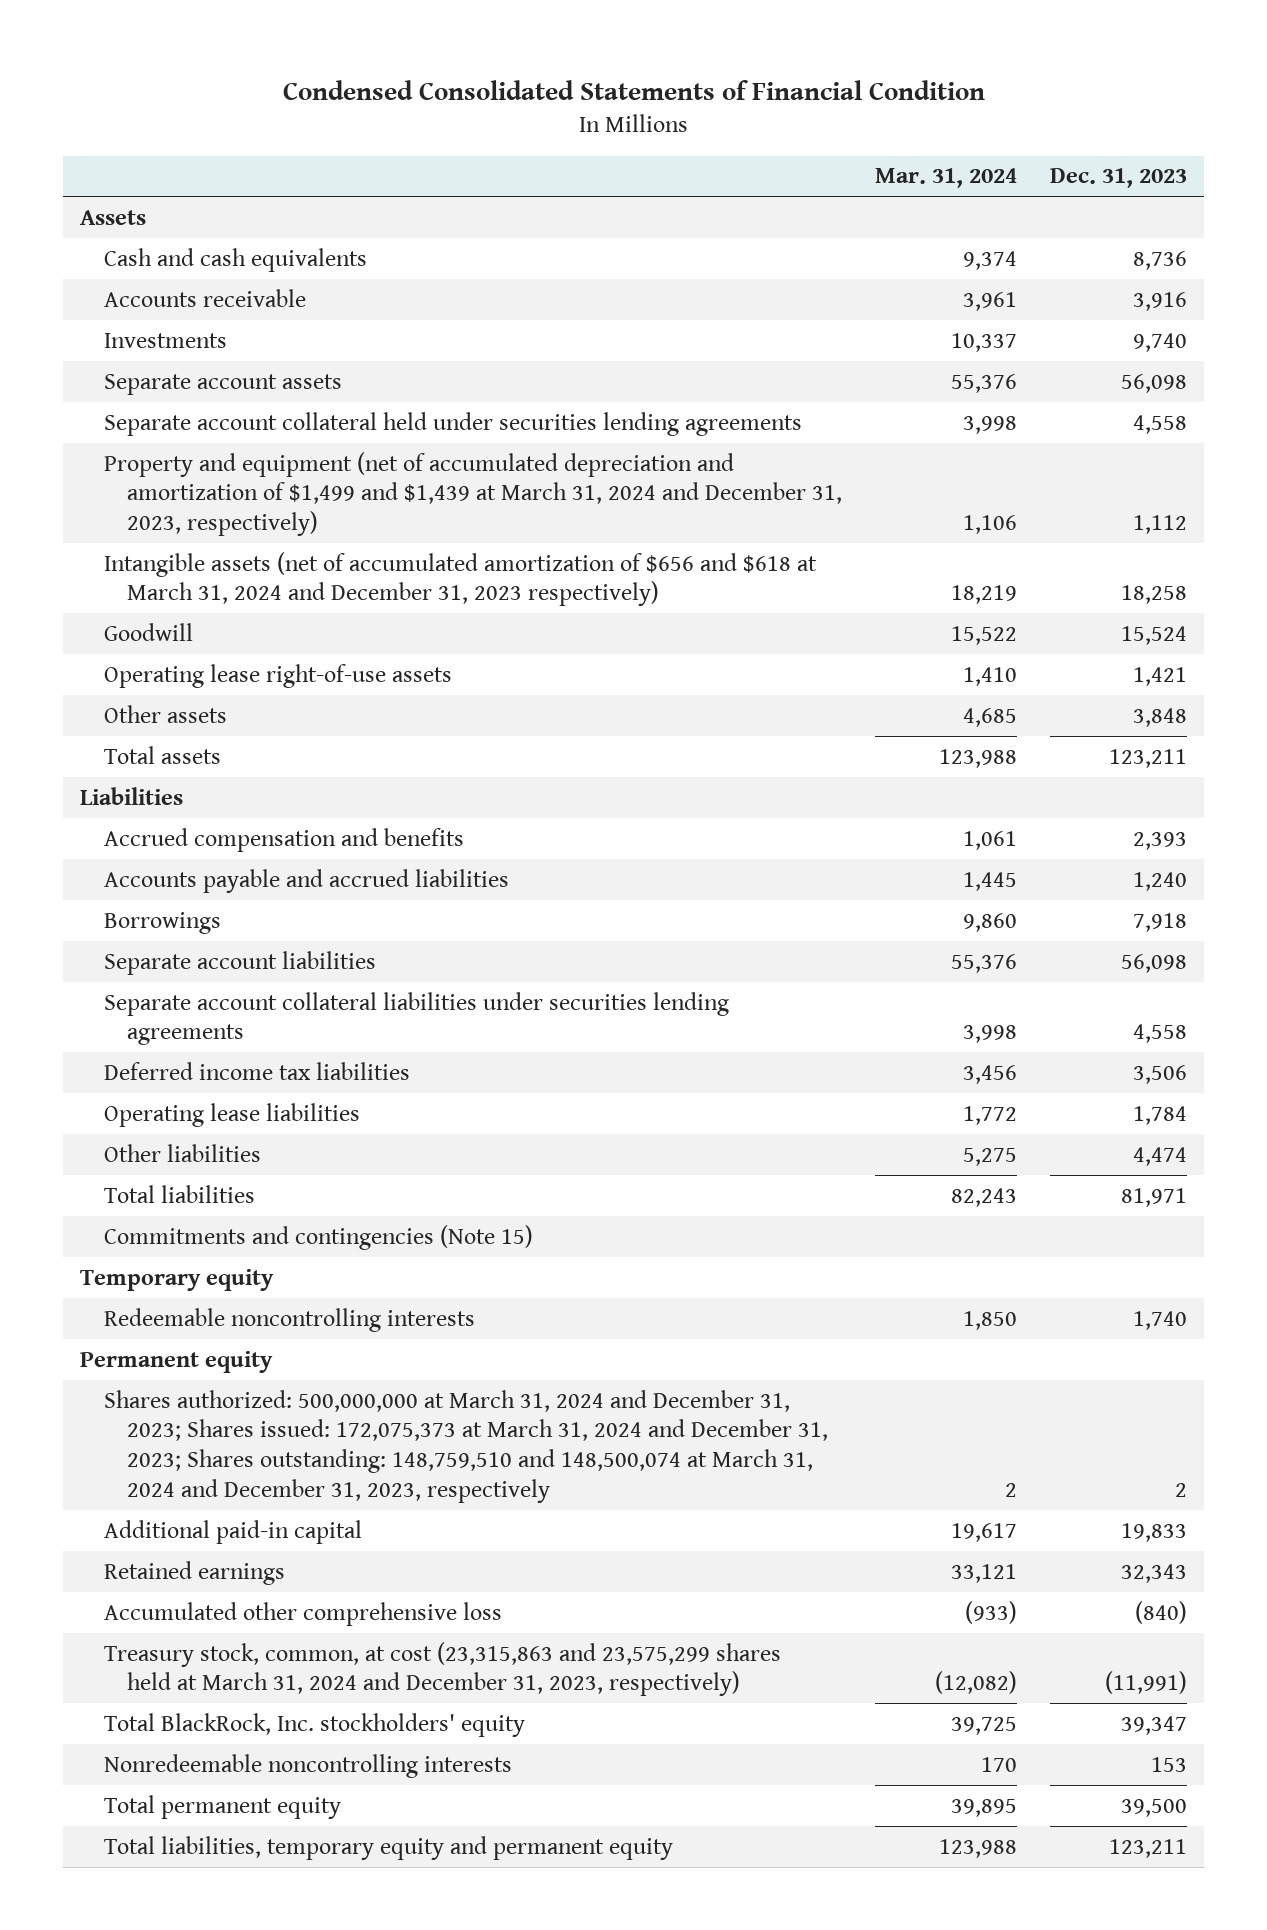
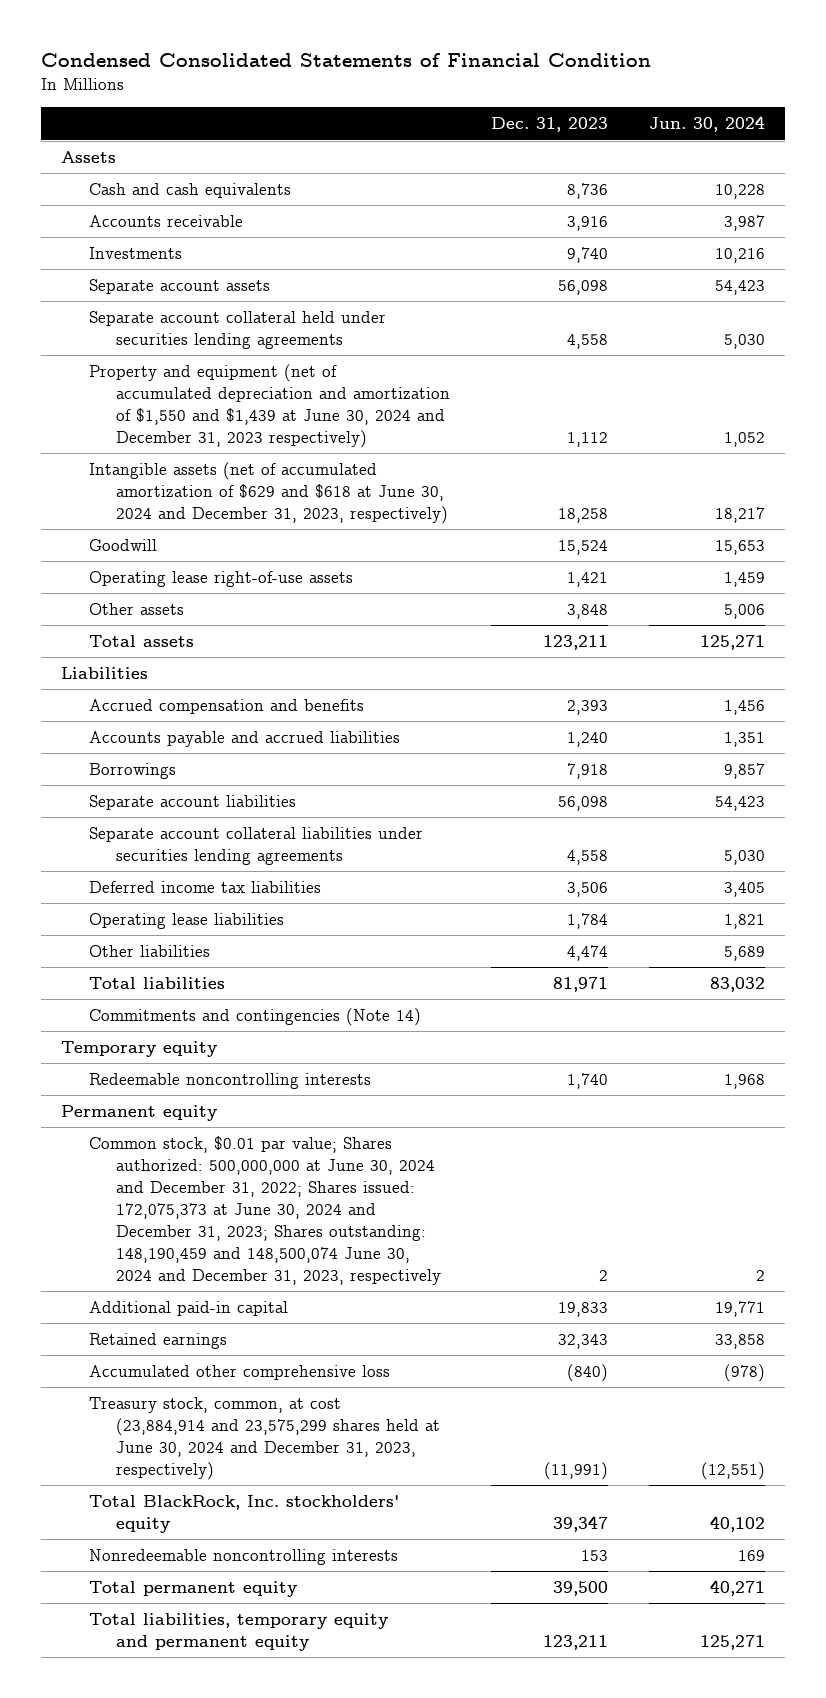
- | Mar. 31, 2024 | Dec. 31, 2023
+ | Dec. 31, 2023 | Jun. 30, 2024
- Property and equipment (net of accumulated depreciation and amortization of $1,499 and $1,439 at March 31, 2024 and December 31, 2023, respectively) | 1,106 | 1,112
- Intangible assets (net of accumulated amortization of $656 and $618 at March 31, 2024 and December 31, 2023 respectively) | 18,219 | 18,258
+ Property and equipment (net of accumulated depreciation and amortization of $1,550 and $1,439 at June 30, 2024 and December 31, 2023 respectively) | 1,112 | 1,052
+ Intangible assets (net of accumulated amortization of $629 and $618 at June 30, 2024 and December 31, 2023, respectively) | 18,258 | 18,217
- Commitments and contingencies (Note 15)
+ Commitments and contingencies (Note 14)
- Shares authorized: 500,000,000 at March 31, 2024 and December 31, 2023; Shares issued: 172,075,373 at March 31, 2024 and December 31, 2023; Shares outstanding: 148,759,510 and 148,500,074 at March 31, 2024 and December 31, 2023, respectively | 2 | 2
+ Common stock, $0.01 par value; Shares authorized: 500,000,000 at June 30, 2024 and December 31, 2022; Shares issued: 172,075,373 at June 30, 2024 and December 31, 2023; Shares outstanding: 148,190,459 and 148,500,074 June 30, 2024 and December 31, 2023, respectively | 2 | 2
- Treasury stock, common, at cost (23,315,863 and 23,575,299 shares held at March 31, 2024 and December 31, 2023, respectively) | (12,082) | (11,991)
+ Treasury stock, common, at cost (23,884,914 and 23,575,299 shares held at June 30, 2024 and December 31, 2023, respectively) | (11,991) | (12,551)

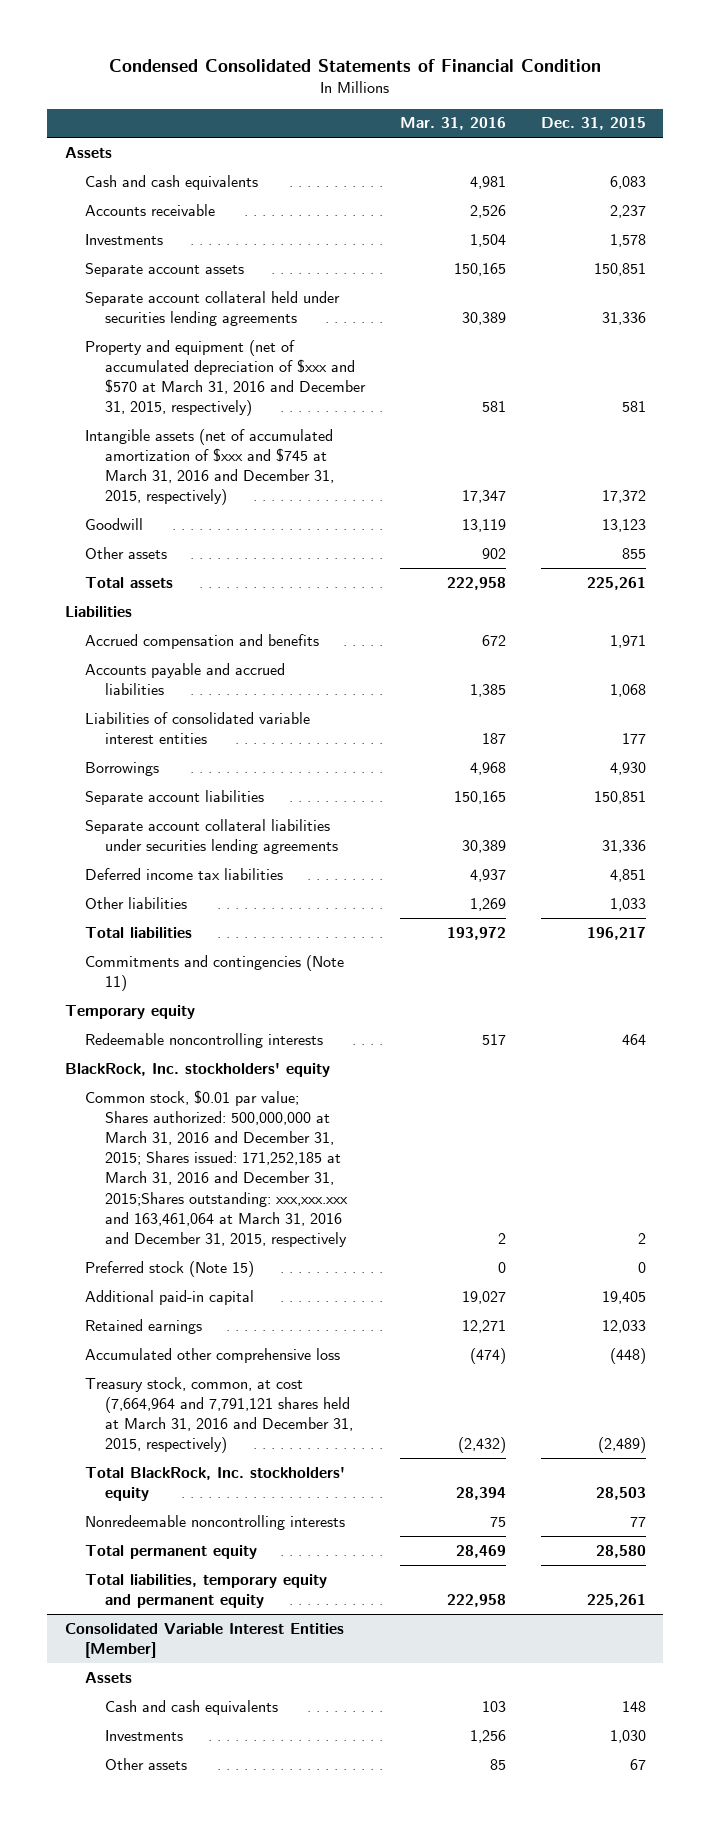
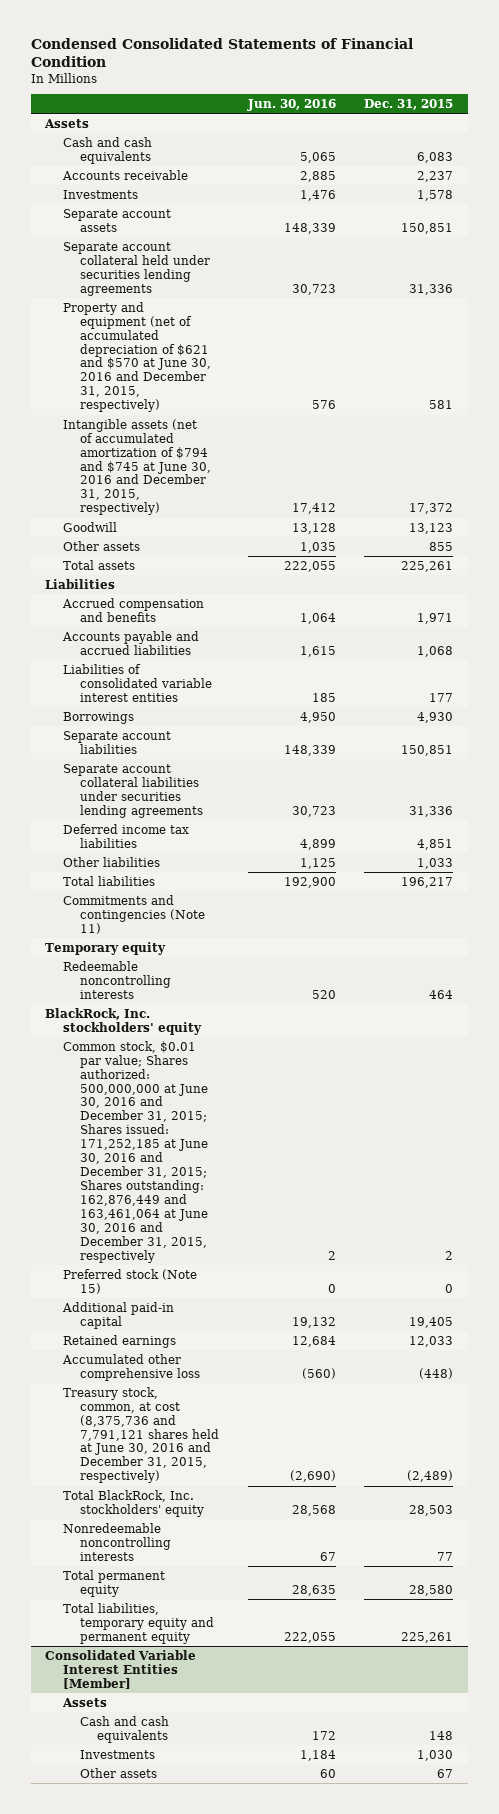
- | Mar. 31, 2016 | Dec. 31, 2015
+ | Jun. 30, 2016 | Dec. 31, 2015
- Property and equipment (net of accumulated depreciation of $xxx and $570 at March 31, 2016 and December 31, 2015, respectively) | 581 | 581
- Intangible assets (net of accumulated amortization of $xxx and $745 at March 31, 2016 and December 31, 2015, respectively) | 17,347 | 17,372
+ Property and equipment (net of accumulated depreciation of $621 and $570 at June 30, 2016 and December 31, 2015, respectively) | 576 | 581
+ Intangible assets (net of accumulated amortization of $794 and $745 at June 30, 2016 and December 31, 2015, respectively) | 17,412 | 17,372
- Common stock, $0.01 par value; Shares authorized: 500,000,000 at March 31, 2016 and December 31, 2015; Shares issued: 171,252,185 at March 31, 2016 and December 31, 2015;Shares outstanding: xxx,xxx.xxx and 163,461,064 at March 31, 2016 and December 31, 2015, respectively | 2 | 2
+ Common stock, $0.01 par value; Shares authorized: 500,000,000 at June 30, 2016 and December 31, 2015; Shares issued: 171,252,185 at June 30, 2016 and December 31, 2015; Shares outstanding: 162,876,449 and 163,461,064 at June 30, 2016 and December 31, 2015, respectively | 2 | 2
- Treasury stock, common, at cost (7,664,964 and 7,791,121 shares held at March 31, 2016 and December 31, 2015, respectively) | (2,432) | (2,489)
+ Treasury stock, common, at cost (8,375,736 and 7,791,121 shares held at June 30, 2016 and December 31, 2015, respectively) | (2,690) | (2,489)

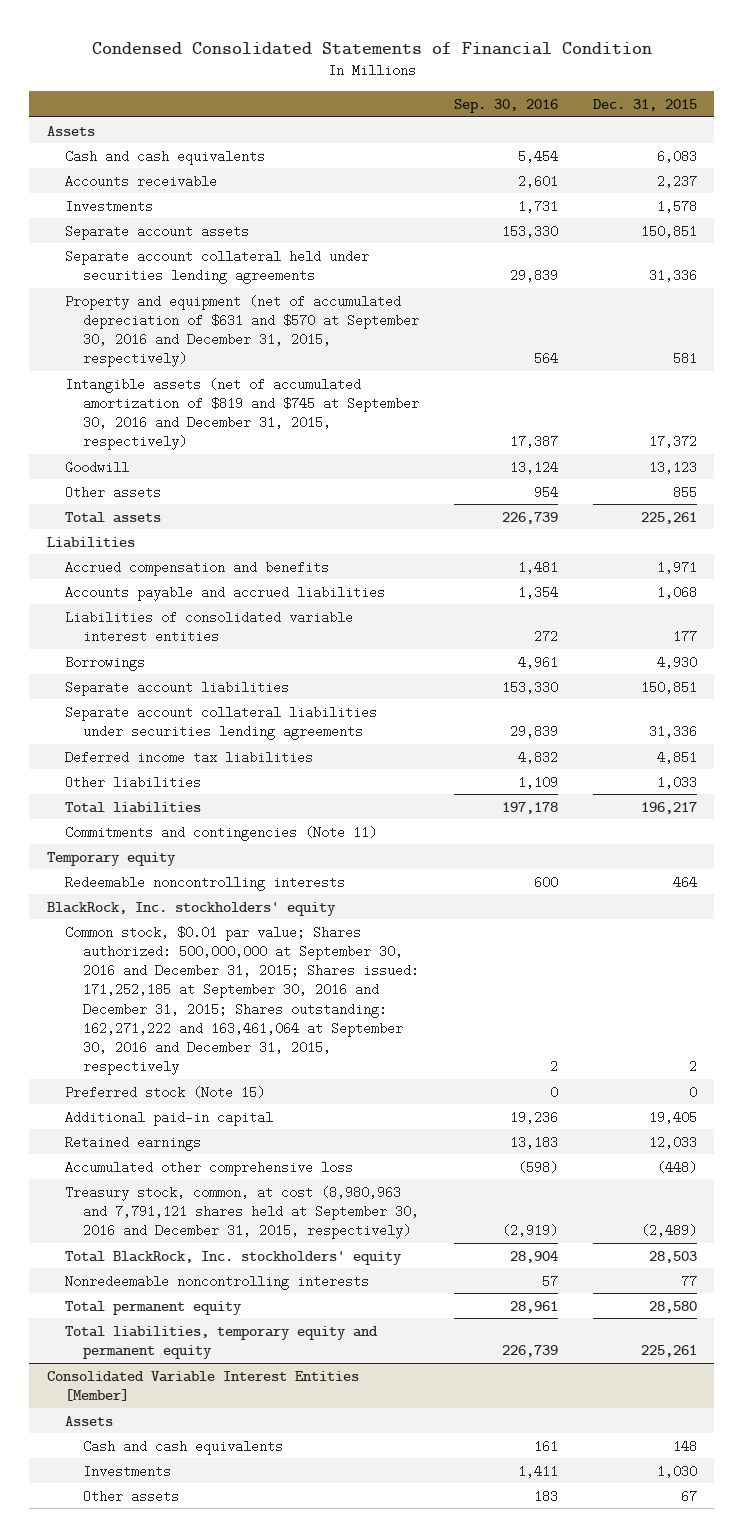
- | Jun. 30, 2016 | Dec. 31, 2015
+ | Sep. 30, 2016 | Dec. 31, 2015
- Property and equipment (net of accumulated depreciation of $621 and $570 at June 30, 2016 and December 31, 2015, respectively) | 576 | 581
- Intangible assets (net of accumulated amortization of $794 and $745 at June 30, 2016 and December 31, 2015, respectively) | 17,412 | 17,372
+ Property and equipment (net of accumulated depreciation of $631 and $570 at September 30, 2016 and December 31, 2015, respectively) | 564 | 581
+ Intangible assets (net of accumulated amortization of $819 and $745 at September 30, 2016 and December 31, 2015, respectively) | 17,387 | 17,372
- Common stock, $0.01 par value; Shares authorized: 500,000,000 at June 30, 2016 and December 31, 2015; Shares issued: 171,252,185 at June 30, 2016 and December 31, 2015; Shares outstanding: 162,876,449 and 163,461,064 at June 30, 2016 and December 31, 2015, respectively | 2 | 2
+ Common stock, $0.01 par value; Shares authorized: 500,000,000 at September 30, 2016 and December 31, 2015; Shares issued: 171,252,185 at September 30, 2016 and December 31, 2015; Shares outstanding: 162,271,222 and 163,461,064 at September 30, 2016 and December 31, 2015, respectively | 2 | 2
- Treasury stock, common, at cost (8,375,736 and 7,791,121 shares held at June 30, 2016 and December 31, 2015, respectively) | (2,690) | (2,489)
+ Treasury stock, common, at cost (8,980,963 and 7,791,121 shares held at September 30, 2016 and December 31, 2015, respectively) | (2,919) | (2,489)

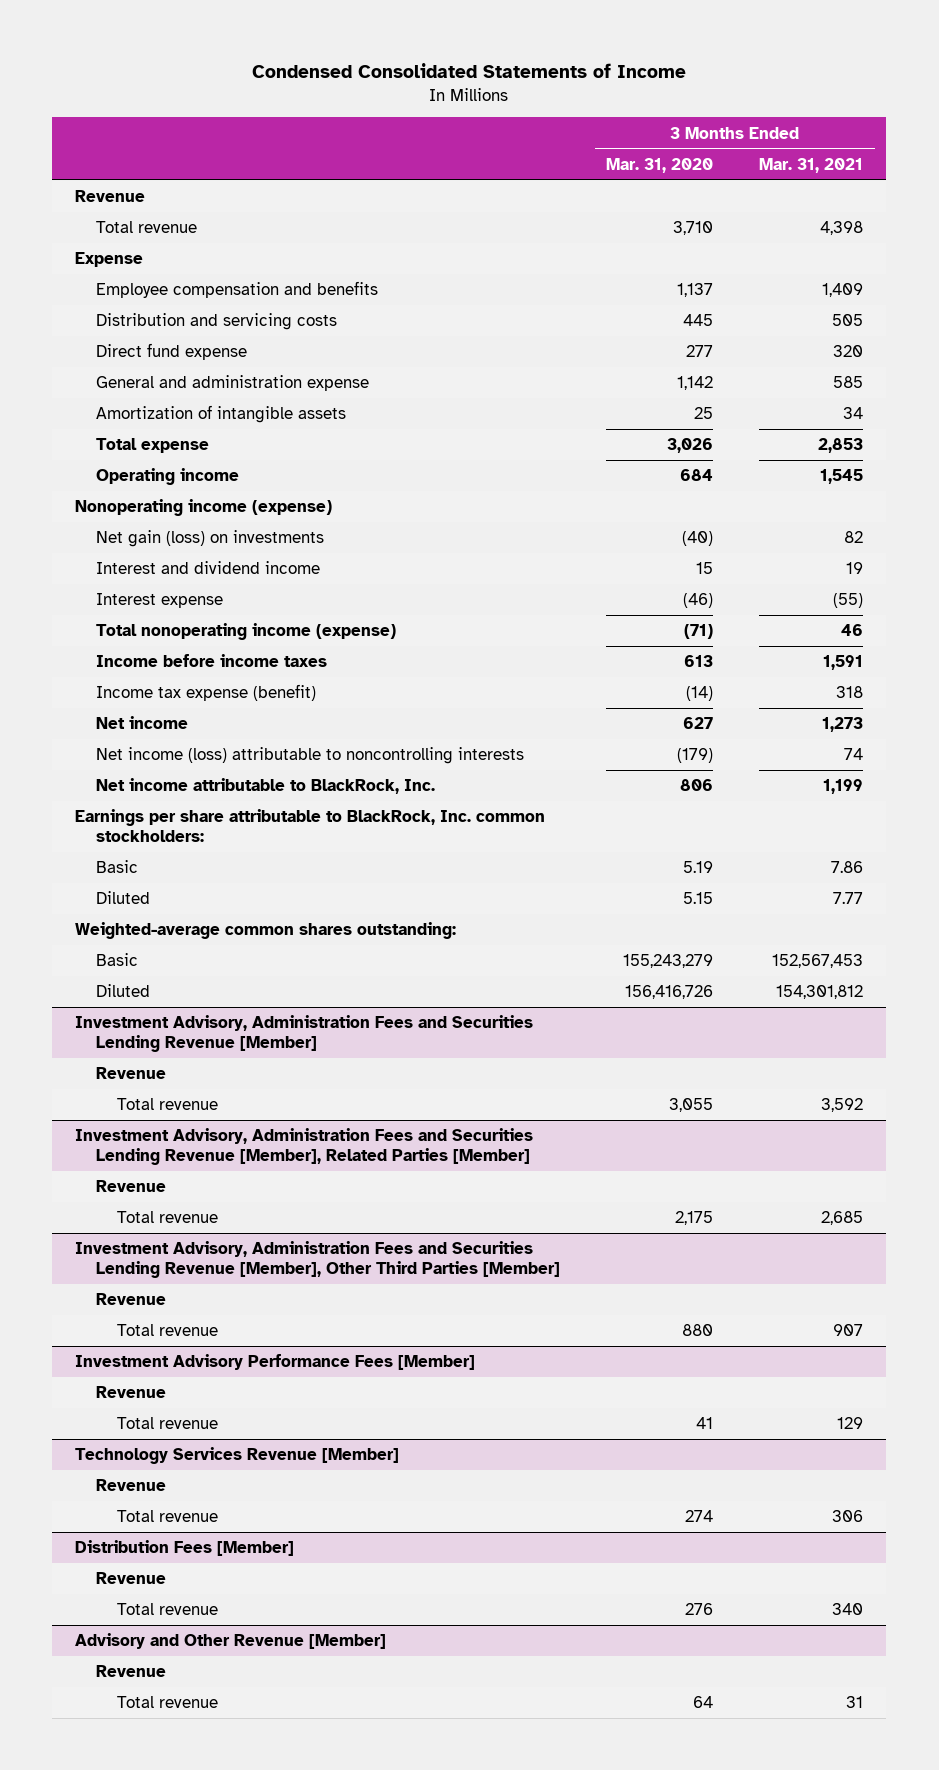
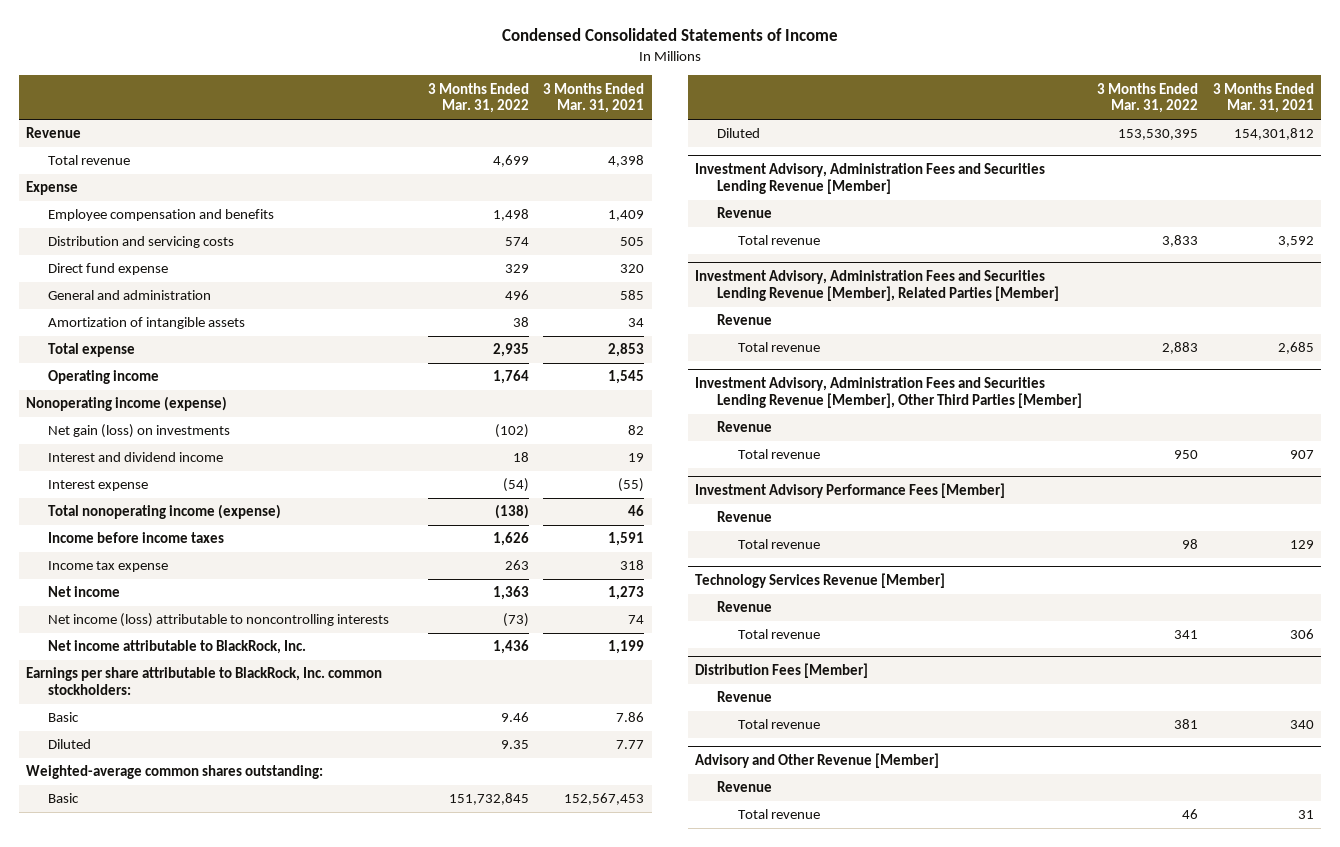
- | 3 Months Ended Mar. 31, 2020 | 3 Months Ended Mar. 31, 2021
+ | 3 Months Ended Mar. 31, 2022 | 3 Months Ended Mar. 31, 2021
- General and administration expense | 1,142 | 585
+ General and administration | 496 | 585
- Income tax expense (benefit) | (14) | 318
+ Income tax expense | 263 | 318

